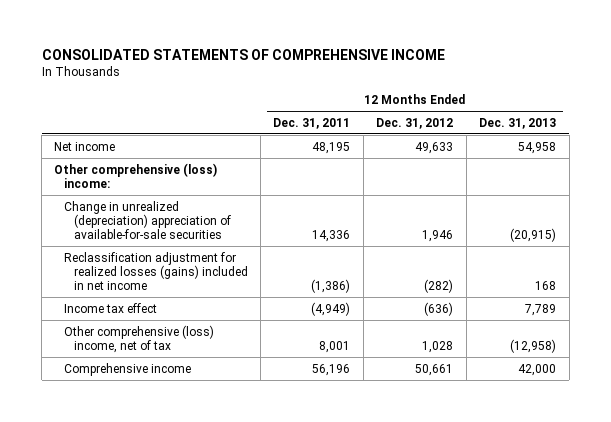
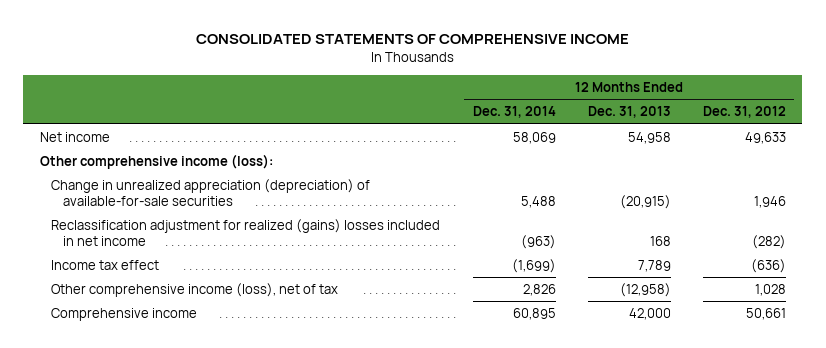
- | 12 Months Ended Dec. 31, 2011 | 12 Months Ended Dec. 31, 2012 | 12 Months Ended Dec. 31, 2013
+ | 12 Months Ended Dec. 31, 2014 | 12 Months Ended Dec. 31, 2013 | 12 Months Ended Dec. 31, 2012
- Other comprehensive (loss) income:
- Change in unrealized (depreciation) appreciation of available-for-sale securities | 14,336 | 1,946 | (20,915)
- Reclassification adjustment for realized losses (gains) included in net income | (1,386) | (282) | 168
+ Other comprehensive income (loss):
+ Change in unrealized appreciation (depreciation) of available-for-sale securities | 5,488 | (20,915) | 1,946
+ Reclassification adjustment for realized (gains) losses included in net income | (963) | 168 | (282)
- Other comprehensive (loss) income, net of tax | 8,001 | 1,028 | (12,958)
+ Other comprehensive income (loss), net of tax | 2,826 | (12,958) | 1,028

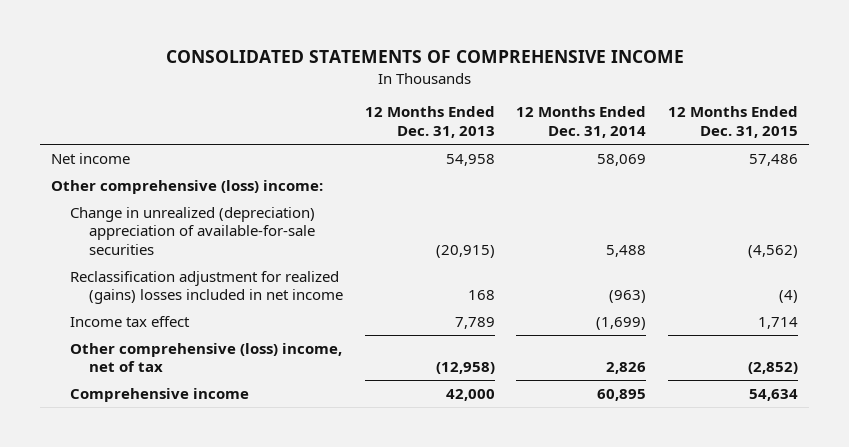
- | 12 Months Ended Dec. 31, 2014 | 12 Months Ended Dec. 31, 2013 | 12 Months Ended Dec. 31, 2012
+ | 12 Months Ended Dec. 31, 2013 | 12 Months Ended Dec. 31, 2014 | 12 Months Ended Dec. 31, 2015
- Other comprehensive income (loss):
- Change in unrealized appreciation (depreciation) of available-for-sale securities | 5,488 | (20,915) | 1,946
+ Other comprehensive (loss) income:
+ Change in unrealized (depreciation) appreciation of available-for-sale securities | (20,915) | 5,488 | (4,562)
- Other comprehensive income (loss), net of tax | 2,826 | (12,958) | 1,028
+ Other comprehensive (loss) income, net of tax | (12,958) | 2,826 | (2,852)

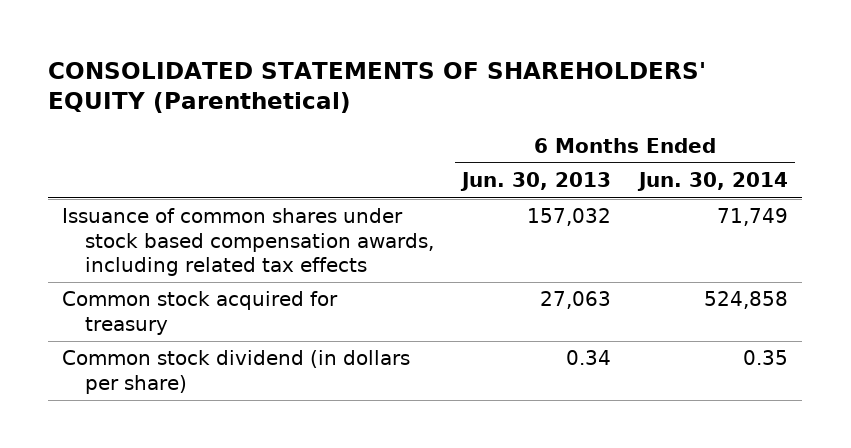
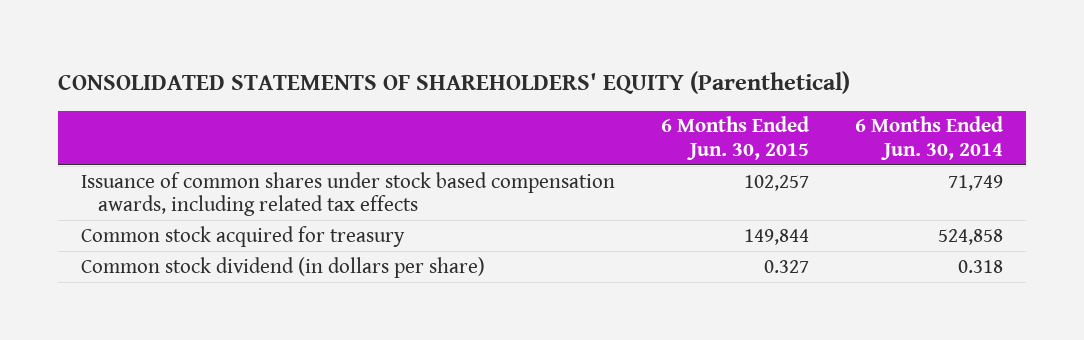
- | 6 Months Ended Jun. 30, 2013 | 6 Months Ended Jun. 30, 2014
+ | 6 Months Ended Jun. 30, 2015 | 6 Months Ended Jun. 30, 2014
- Common stock dividend (in dollars per share) | 0.34 | 0.35
+ Common stock dividend (in dollars per share) | 0.327 | 0.318

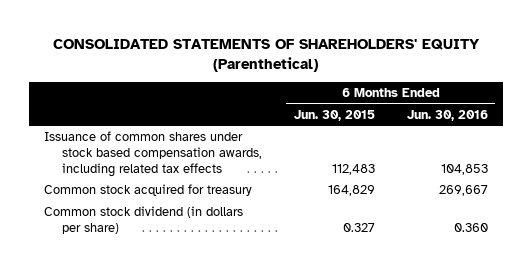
- | 6 Months Ended Jun. 30, 2015 | 6 Months Ended Jun. 30, 2014
+ | 6 Months Ended Jun. 30, 2015 | 6 Months Ended Jun. 30, 2016
- Issuance of common shares under stock based compensation awards, including related tax effects | 102,257 | 71,749
- Common stock acquired for treasury | 149,844 | 524,858
+ Issuance of common shares under stock based compensation awards, including related tax effects | 112,483 | 104,853
+ Common stock acquired for treasury | 164,829 | 269,667

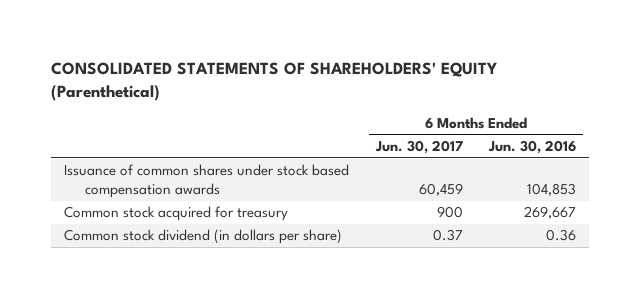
- | 6 Months Ended Jun. 30, 2015 | 6 Months Ended Jun. 30, 2016
+ | 6 Months Ended Jun. 30, 2017 | 6 Months Ended Jun. 30, 2016
- Issuance of common shares under stock based compensation awards, including related tax effects | 112,483 | 104,853
+ Issuance of common shares under stock based compensation awards | 60,459 | 104,853
- Common stock dividend (in dollars per share) | 0.327 | 0.360
+ Common stock dividend (in dollars per share) | 0.37 | 0.36

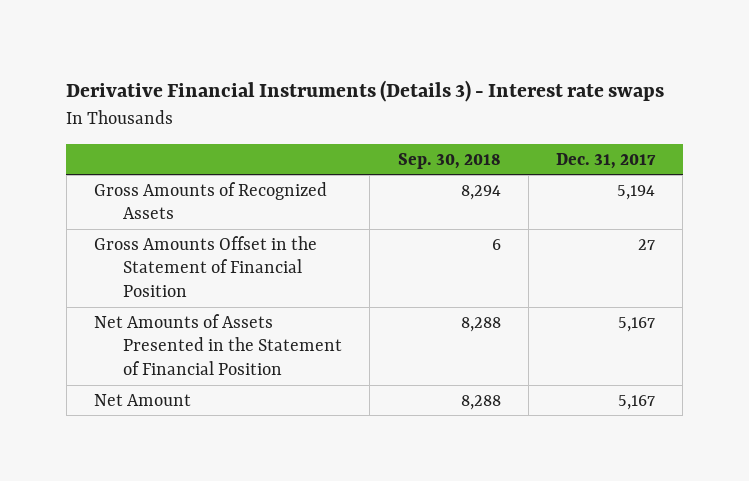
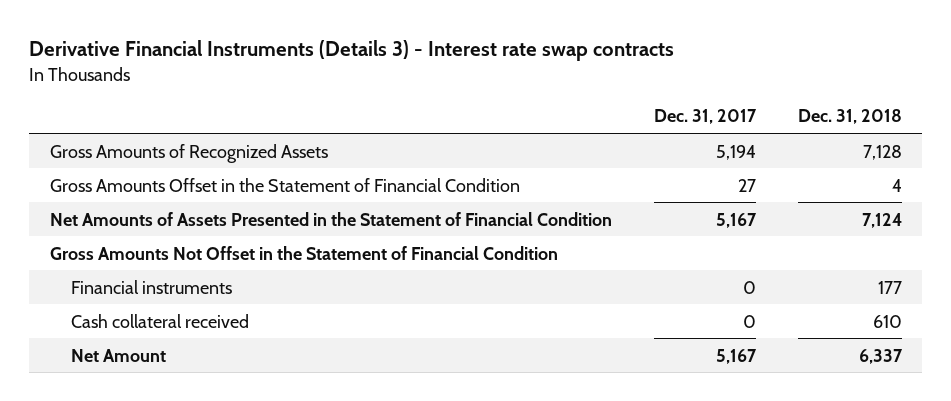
- Derivative Financial Instruments (Details 3) - Interest rate swaps
+ Derivative Financial Instruments (Details 3) - Interest rate swap contracts
- | Sep. 30, 2018 | Dec. 31, 2017
+ | Dec. 31, 2017 | Dec. 31, 2018
- Gross Amounts Offset in the Statement of Financial Position | 6 | 27
- Net Amounts of Assets Presented in the Statement of Financial Position | 8,288 | 5,167
+ Gross Amounts Offset in the Statement of Financial Condition | 27 | 4
+ Net Amounts of Assets Presented in the Statement of Financial Condition | 5,167 | 7,124
+ Gross Amounts Not Offset in the Statement of Financial Condition
+ Financial instruments | 0 | 177
+ Cash collateral received | 0 | 610

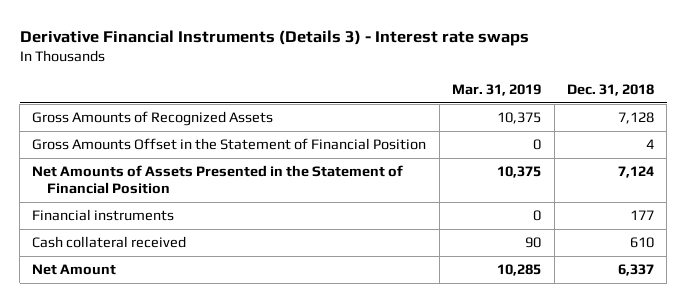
- Derivative Financial Instruments (Details 3) - Interest rate swap contracts
+ Derivative Financial Instruments (Details 3) - Interest rate swaps
- | Dec. 31, 2017 | Dec. 31, 2018
+ | Mar. 31, 2019 | Dec. 31, 2018
- Gross Amounts Offset in the Statement of Financial Condition | 27 | 4
- Net Amounts of Assets Presented in the Statement of Financial Condition | 5,167 | 7,124
- Gross Amounts Not Offset in the Statement of Financial Condition
+ Gross Amounts Offset in the Statement of Financial Position | 0 | 4
+ Net Amounts of Assets Presented in the Statement of Financial Position | 10,375 | 7,124

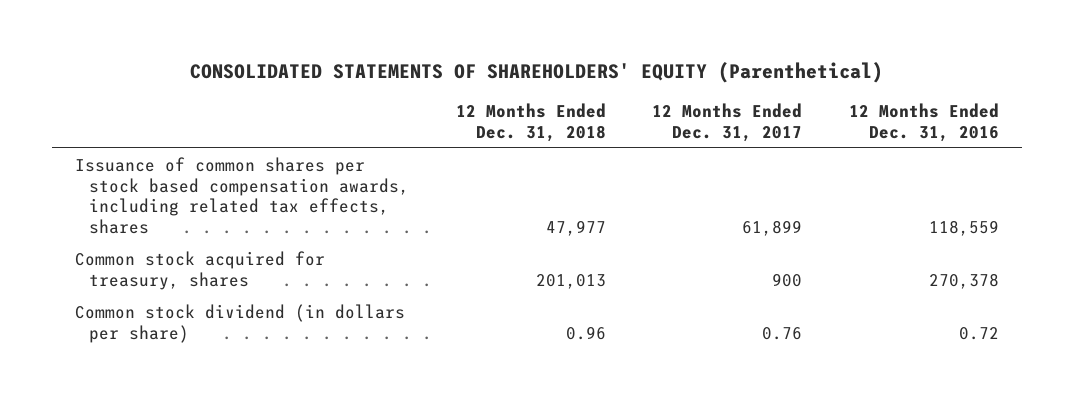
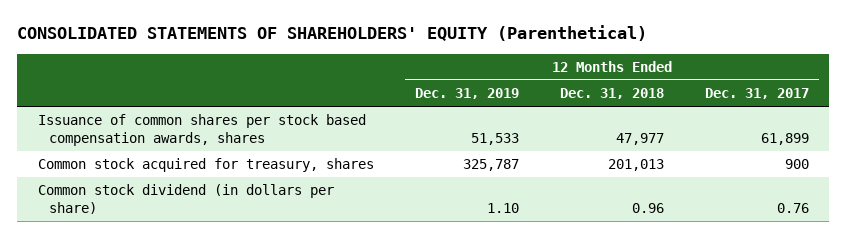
- | 12 Months Ended Dec. 31, 2018 | 12 Months Ended Dec. 31, 2017 | 12 Months Ended Dec. 31, 2016
+ | 12 Months Ended Dec. 31, 2019 | 12 Months Ended Dec. 31, 2018 | 12 Months Ended Dec. 31, 2017
- Issuance of common shares per stock based compensation awards, including related tax effects, shares | 47,977 | 61,899 | 118,559
+ Issuance of common shares per stock based compensation awards, shares | 51,533 | 47,977 | 61,899

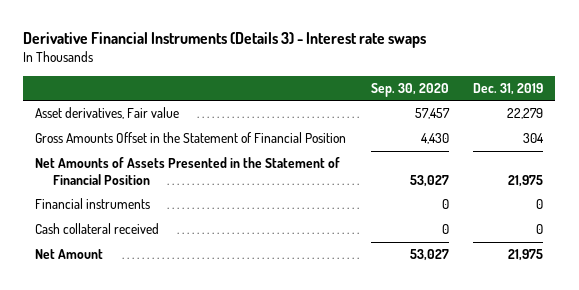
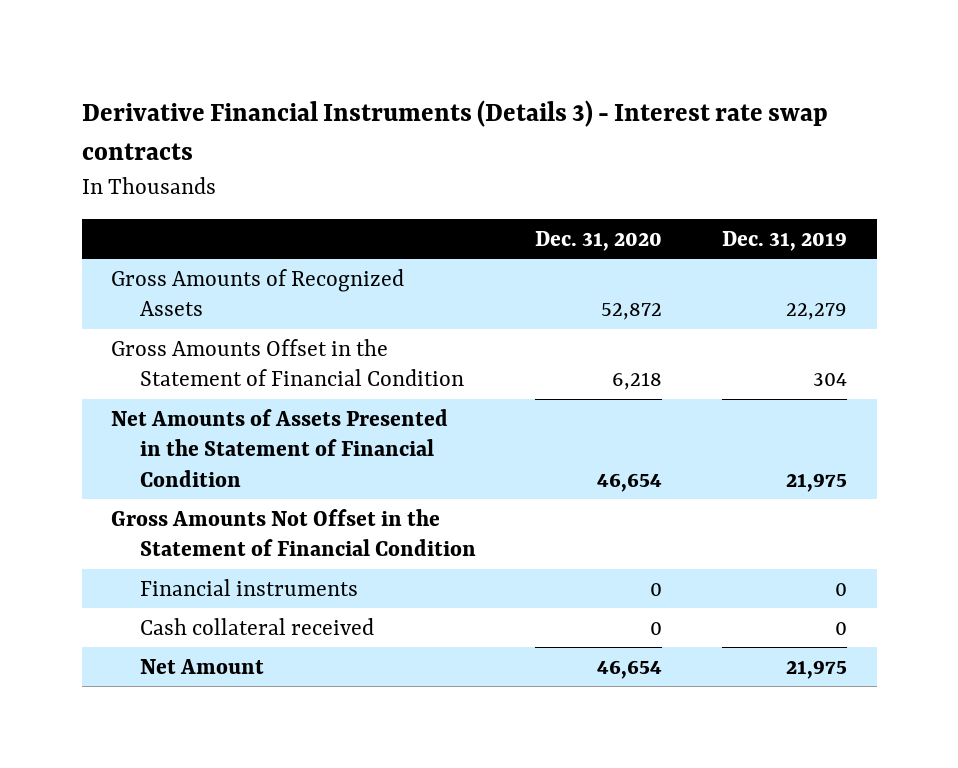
- Derivative Financial Instruments (Details 3) - Interest rate swaps
+ Derivative Financial Instruments (Details 3) - Interest rate swap contracts
- | Sep. 30, 2020 | Dec. 31, 2019
+ | Dec. 31, 2020 | Dec. 31, 2019
- Asset derivatives, Fair value | 57,457 | 22,279
- Gross Amounts Offset in the Statement of Financial Position | 4,430 | 304
- Net Amounts of Assets Presented in the Statement of Financial Position | 53,027 | 21,975
+ Gross Amounts of Recognized Assets | 52,872 | 22,279
+ Gross Amounts Offset in the Statement of Financial Condition | 6,218 | 304
+ Net Amounts of Assets Presented in the Statement of Financial Condition | 46,654 | 21,975
+ Gross Amounts Not Offset in the Statement of Financial Condition

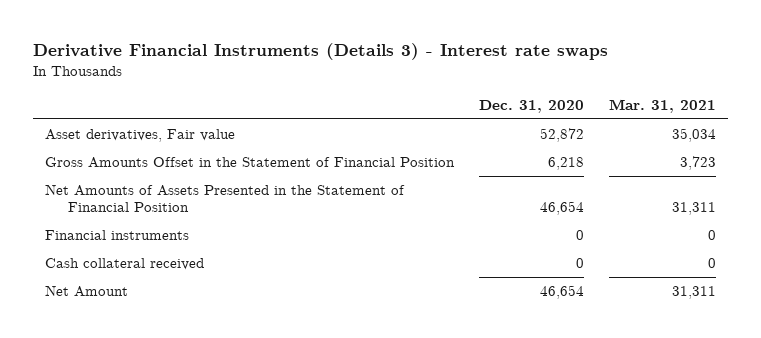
- Derivative Financial Instruments (Details 3) - Interest rate swap contracts
+ Derivative Financial Instruments (Details 3) - Interest rate swaps
- | Dec. 31, 2020 | Dec. 31, 2019
+ | Dec. 31, 2020 | Mar. 31, 2021
- Gross Amounts of Recognized Assets | 52,872 | 22,279
- Gross Amounts Offset in the Statement of Financial Condition | 6,218 | 304
- Net Amounts of Assets Presented in the Statement of Financial Condition | 46,654 | 21,975
- Gross Amounts Not Offset in the Statement of Financial Condition
+ Asset derivatives, Fair value | 52,872 | 35,034
+ Gross Amounts Offset in the Statement of Financial Position | 6,218 | 3,723
+ Net Amounts of Assets Presented in the Statement of Financial Position | 46,654 | 31,311

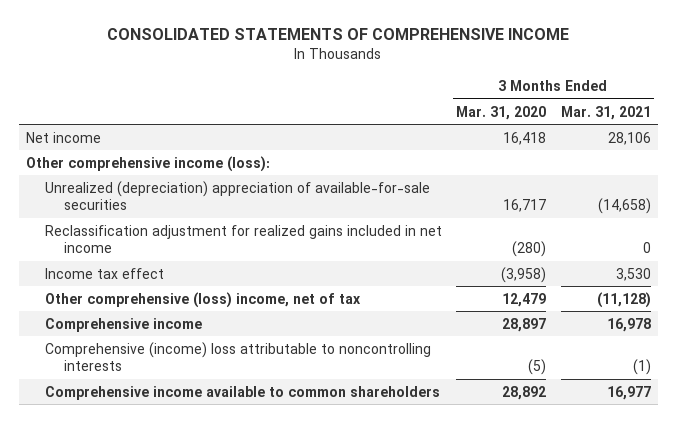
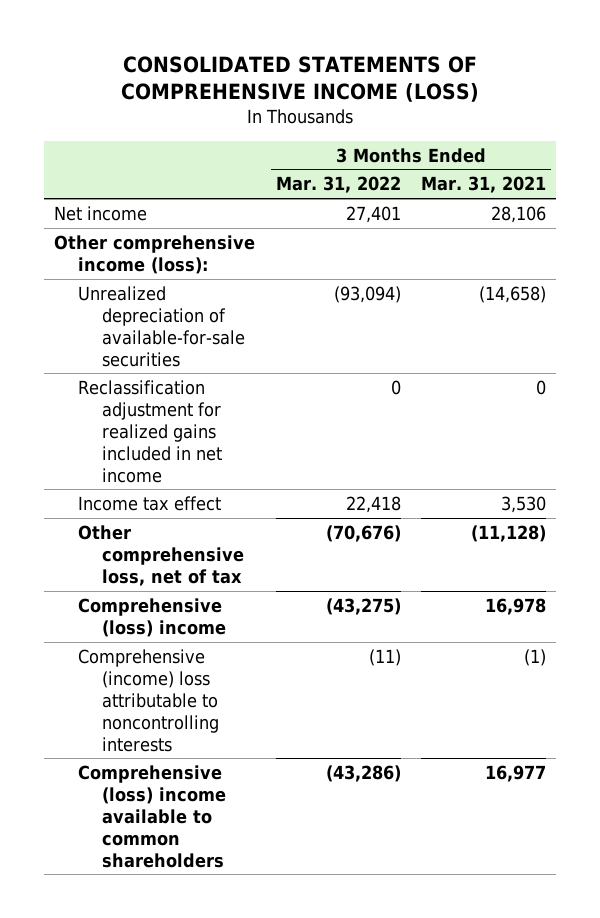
- CONSOLIDATED STATEMENTS OF COMPREHENSIVE INCOME
+ CONSOLIDATED STATEMENTS OF COMPREHENSIVE INCOME (LOSS)
- | 3 Months Ended Mar. 31, 2020 | 3 Months Ended Mar. 31, 2021
+ | 3 Months Ended Mar. 31, 2022 | 3 Months Ended Mar. 31, 2021
- Unrealized (depreciation) appreciation of available-for-sale securities | 16,717 | (14,658)
+ Unrealized depreciation of available-for-sale securities | (93,094) | (14,658)
- Other comprehensive (loss) income, net of tax | 12,479 | (11,128)
- Comprehensive income | 28,897 | 16,978
+ Other comprehensive loss, net of tax | (70,676) | (11,128)
+ Comprehensive (loss) income | (43,275) | 16,978
- Comprehensive income available to common shareholders | 28,892 | 16,977
+ Comprehensive (loss) income available to common shareholders | (43,286) | 16,977

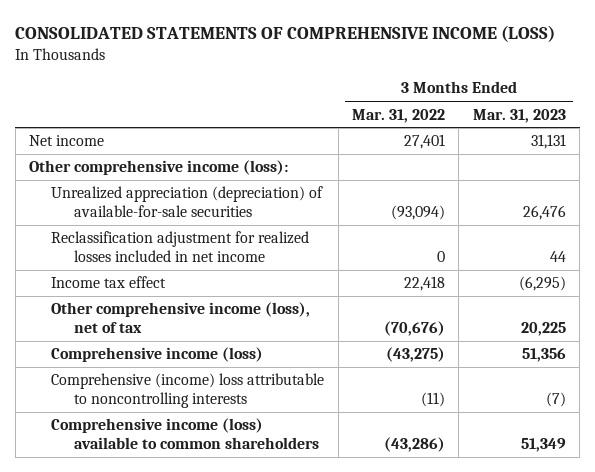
- | 3 Months Ended Mar. 31, 2022 | 3 Months Ended Mar. 31, 2021
+ | 3 Months Ended Mar. 31, 2022 | 3 Months Ended Mar. 31, 2023
- Unrealized depreciation of available-for-sale securities | (93,094) | (14,658)
- Reclassification adjustment for realized gains included in net income | 0 | 0
+ Unrealized appreciation (depreciation) of available-for-sale securities | (93,094) | 26,476
+ Reclassification adjustment for realized losses included in net income | 0 | 44
- Other comprehensive loss, net of tax | (70,676) | (11,128)
- Comprehensive (loss) income | (43,275) | 16,978
+ Other comprehensive income (loss), net of tax | (70,676) | 20,225
+ Comprehensive income (loss) | (43,275) | 51,356
- Comprehensive (loss) income available to common shareholders | (43,286) | 16,977
+ Comprehensive income (loss) available to common shareholders | (43,286) | 51,349

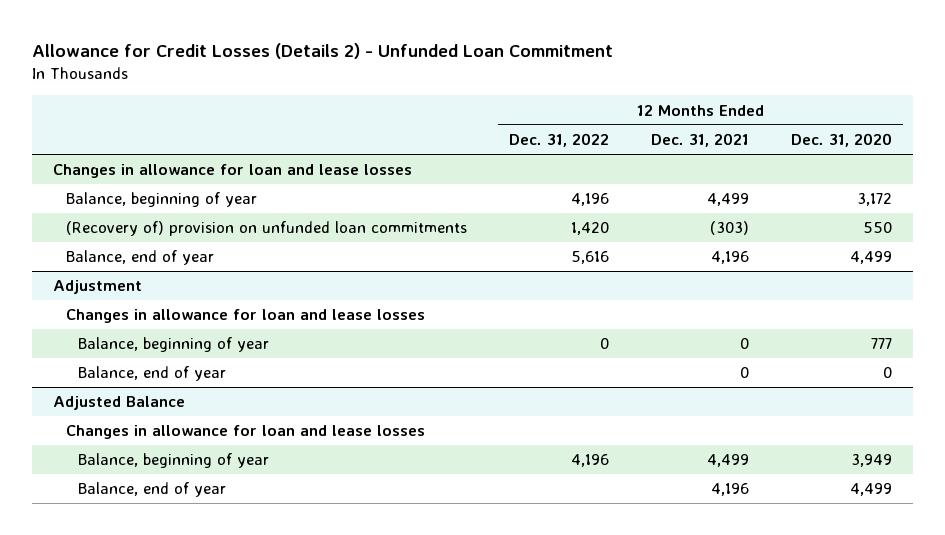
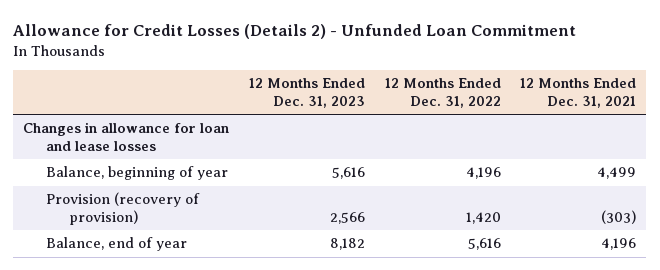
- | 12 Months Ended Dec. 31, 2022 | 12 Months Ended Dec. 31, 2021 | 12 Months Ended Dec. 31, 2020
+ | 12 Months Ended Dec. 31, 2023 | 12 Months Ended Dec. 31, 2022 | 12 Months Ended Dec. 31, 2021
- (Recovery of) provision on unfunded loan commitments | 1,420 | (303) | 550
+ Provision (recovery of provision) | 2,566 | 1,420 | (303)
- Adjustment
- Changes in allowance for loan and lease losses
- Balance, beginning of year | 0 | 0 | 777
- Balance, end of year | | 0 | 0
- Adjusted Balance
- Changes in allowance for loan and lease losses
- Balance, beginning of year | 4,196 | 4,499 | 3,949
- Balance, end of year | | 4,196 | 4,499

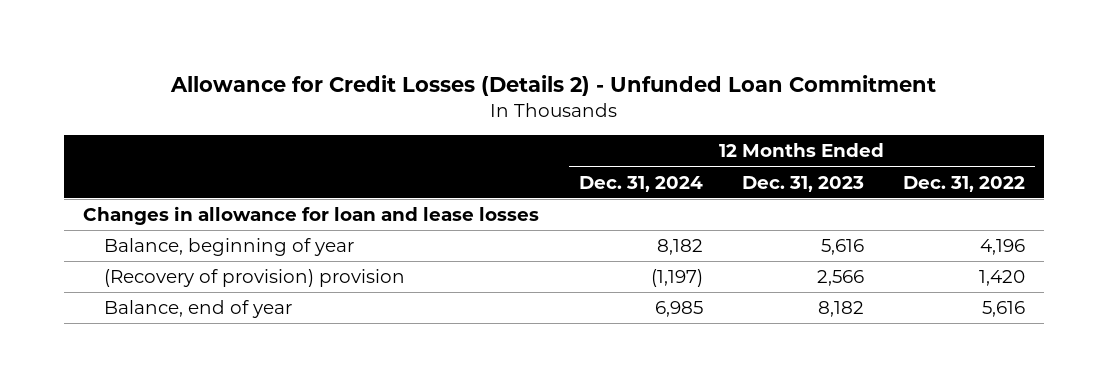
- | 12 Months Ended Dec. 31, 2023 | 12 Months Ended Dec. 31, 2022 | 12 Months Ended Dec. 31, 2021
+ | 12 Months Ended Dec. 31, 2024 | 12 Months Ended Dec. 31, 2023 | 12 Months Ended Dec. 31, 2022
- Provision (recovery of provision) | 2,566 | 1,420 | (303)
+ (Recovery of provision) provision | (1,197) | 2,566 | 1,420

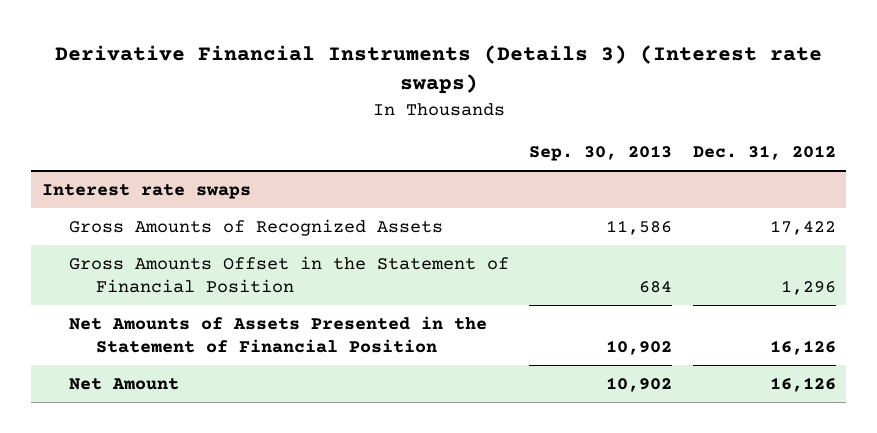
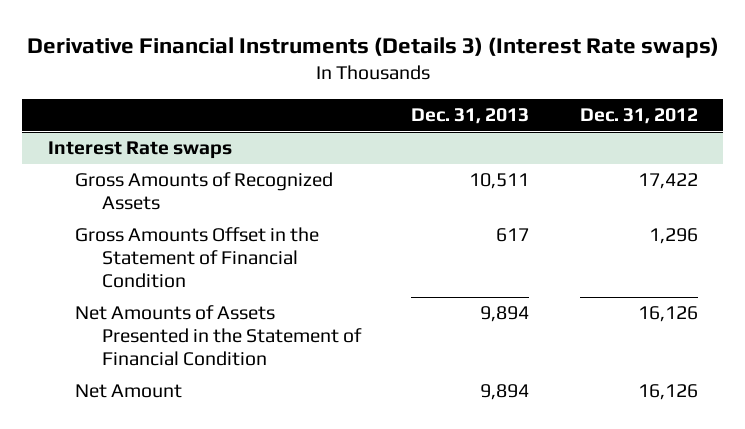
- Derivative Financial Instruments (Details 3) (Interest rate swaps)
+ Derivative Financial Instruments (Details 3) (Interest Rate swaps)
- | Sep. 30, 2013 | Dec. 31, 2012
+ | Dec. 31, 2013 | Dec. 31, 2012
- Interest rate swaps
+ Interest Rate swaps
- Gross Amounts Offset in the Statement of Financial Position | 684 | 1,296
- Net Amounts of Assets Presented in the Statement of Financial Position | 10,902 | 16,126
+ Gross Amounts Offset in the Statement of Financial Condition | 617 | 1,296
+ Net Amounts of Assets Presented in the Statement of Financial Condition | 9,894 | 16,126

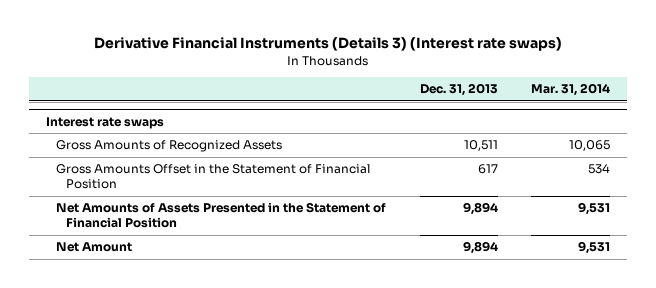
- Derivative Financial Instruments (Details 3) (Interest Rate swaps)
+ Derivative Financial Instruments (Details 3) (Interest rate swaps)
- | Dec. 31, 2013 | Dec. 31, 2012
+ | Dec. 31, 2013 | Mar. 31, 2014
- Interest Rate swaps
+ Interest rate swaps
- Gross Amounts Offset in the Statement of Financial Condition | 617 | 1,296
- Net Amounts of Assets Presented in the Statement of Financial Condition | 9,894 | 16,126
+ Gross Amounts Offset in the Statement of Financial Position | 617 | 534
+ Net Amounts of Assets Presented in the Statement of Financial Position | 9,894 | 9,531

